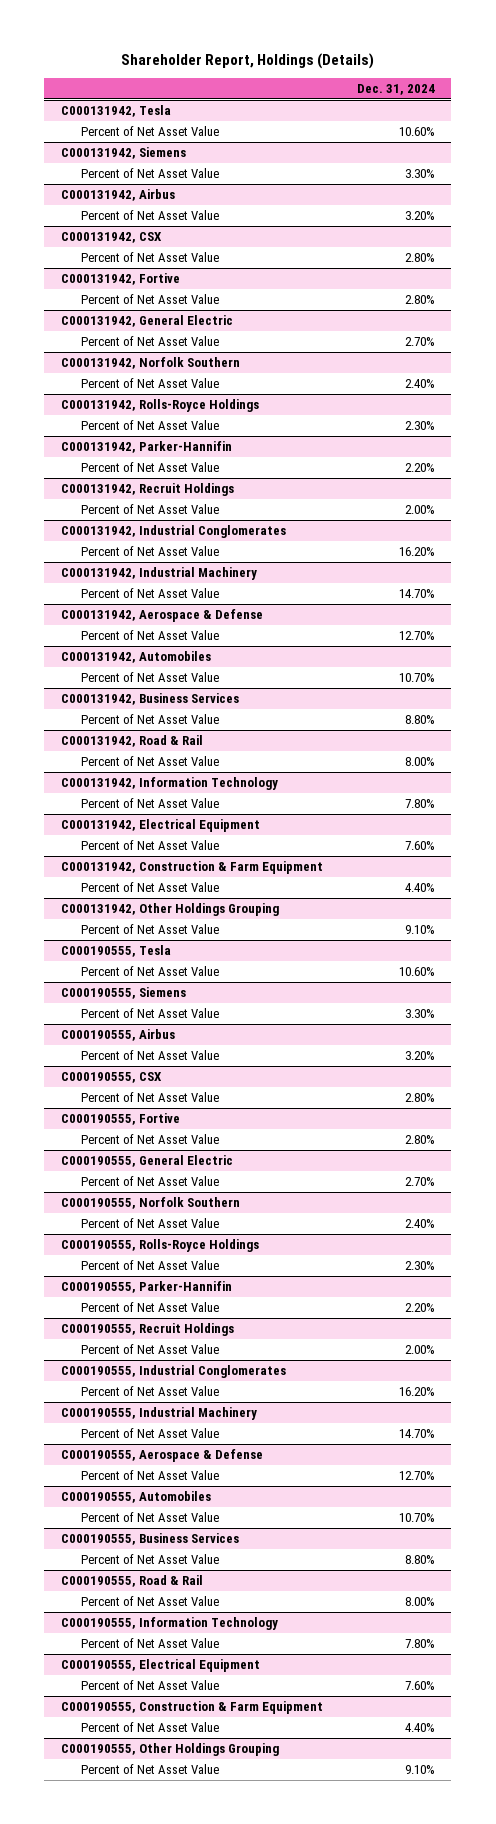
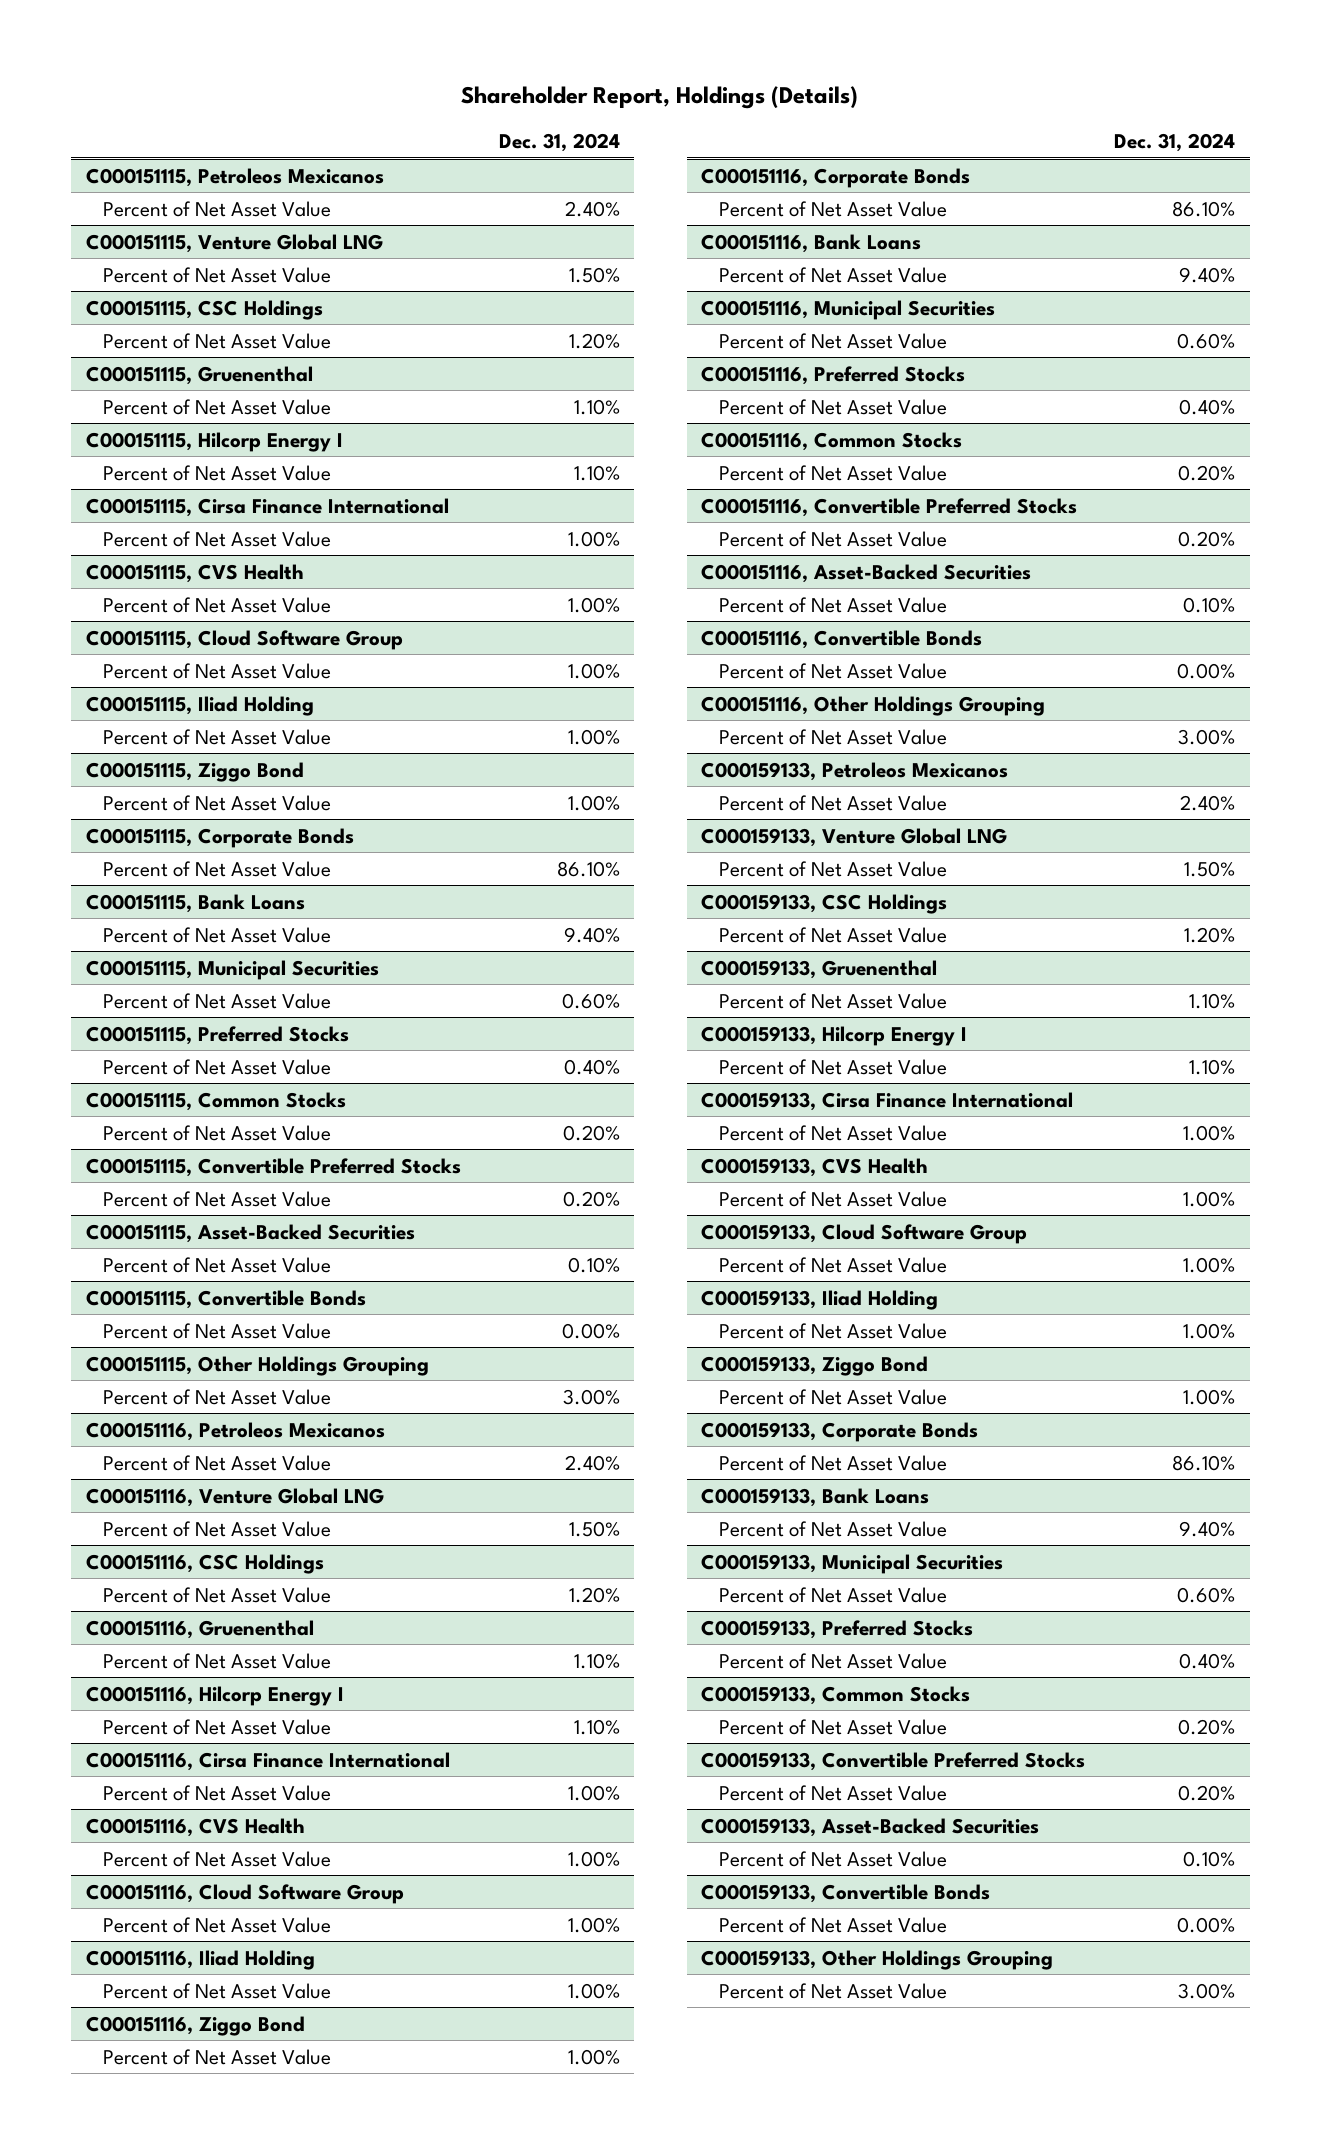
- C000131942, Tesla
- Percent of Net Asset Value | 10.60%
- C000131942, Siemens
- Percent of Net Asset Value | 3.30%
- C000131942, Airbus
- Percent of Net Asset Value | 3.20%
- C000131942, CSX
- Percent of Net Asset Value | 2.80%
- C000131942, Fortive
- Percent of Net Asset Value | 2.80%
- C000131942, General Electric
- Percent of Net Asset Value | 2.70%
- C000131942, Norfolk Southern
+ C000151115, Petroleos Mexicanos
- C000131942, Rolls-Royce Holdings
- Percent of Net Asset Value | 2.30%
- C000131942, Parker-Hannifin
- Percent of Net Asset Value | 2.20%
- C000131942, Recruit Holdings
- Percent of Net Asset Value | 2.00%
- C000131942, Industrial Conglomerates
- Percent of Net Asset Value | 16.20%
- C000131942, Industrial Machinery
- Percent of Net Asset Value | 14.70%
- C000131942, Aerospace & Defense
- Percent of Net Asset Value | 12.70%
- C000131942, Automobiles
- Percent of Net Asset Value | 10.70%
- C000131942, Business Services
- Percent of Net Asset Value | 8.80%
- C000131942, Road & Rail
- Percent of Net Asset Value | 8.00%
- C000131942, Information Technology
- Percent of Net Asset Value | 7.80%
- C000131942, Electrical Equipment
- Percent of Net Asset Value | 7.60%
- C000131942, Construction & Farm Equipment
- Percent of Net Asset Value | 4.40%
- C000131942, Other Holdings Grouping
- Percent of Net Asset Value | 9.10%
- C000190555, Tesla
- Percent of Net Asset Value | 10.60%
- C000190555, Siemens
- Percent of Net Asset Value | 3.30%
- C000190555, Airbus
- Percent of Net Asset Value | 3.20%
- C000190555, CSX
- Percent of Net Asset Value | 2.80%
- C000190555, Fortive
- Percent of Net Asset Value | 2.80%
- C000190555, General Electric
- Percent of Net Asset Value | 2.70%
- C000190555, Norfolk Southern
+ C000151115, Venture Global LNG
+ Percent of Net Asset Value | 1.50%
+ C000151115, CSC Holdings
+ Percent of Net Asset Value | 1.20%
+ C000151115, Gruenenthal
+ Percent of Net Asset Value | 1.10%
+ C000151115, Hilcorp Energy I
+ Percent of Net Asset Value | 1.10%
+ C000151115, Cirsa Finance International
+ Percent of Net Asset Value | 1.00%
+ C000151115, CVS Health
+ Percent of Net Asset Value | 1.00%
+ C000151115, Cloud Software Group
+ Percent of Net Asset Value | 1.00%
+ C000151115, Iliad Holding
+ Percent of Net Asset Value | 1.00%
+ C000151115, Ziggo Bond
+ Percent of Net Asset Value | 1.00%
+ C000151115, Corporate Bonds
+ Percent of Net Asset Value | 86.10%
+ C000151115, Bank Loans
+ Percent of Net Asset Value | 9.40%
+ C000151115, Municipal Securities
+ Percent of Net Asset Value | 0.60%
+ C000151115, Preferred Stocks
+ Percent of Net Asset Value | 0.40%
+ C000151115, Common Stocks
+ Percent of Net Asset Value | 0.20%
+ C000151115, Convertible Preferred Stocks
+ Percent of Net Asset Value | 0.20%
+ C000151115, Asset-Backed Securities
+ Percent of Net Asset Value | 0.10%
+ C000151115, Convertible Bonds
+ Percent of Net Asset Value | 0.00%
+ C000151115, Other Holdings Grouping
+ Percent of Net Asset Value | 3.00%
+ C000151116, Petroleos Mexicanos
- C000190555, Rolls-Royce Holdings
- Percent of Net Asset Value | 2.30%
- C000190555, Parker-Hannifin
- Percent of Net Asset Value | 2.20%
- C000190555, Recruit Holdings
- Percent of Net Asset Value | 2.00%
- C000190555, Industrial Conglomerates
- Percent of Net Asset Value | 16.20%
- C000190555, Industrial Machinery
- Percent of Net Asset Value | 14.70%
- C000190555, Aerospace & Defense
- Percent of Net Asset Value | 12.70%
- C000190555, Automobiles
- Percent of Net Asset Value | 10.70%
- C000190555, Business Services
- Percent of Net Asset Value | 8.80%
- C000190555, Road & Rail
- Percent of Net Asset Value | 8.00%
- C000190555, Information Technology
- Percent of Net Asset Value | 7.80%
- C000190555, Electrical Equipment
- Percent of Net Asset Value | 7.60%
- C000190555, Construction & Farm Equipment
- Percent of Net Asset Value | 4.40%
- C000190555, Other Holdings Grouping
- Percent of Net Asset Value | 9.10%
+ C000151116, Venture Global LNG
+ Percent of Net Asset Value | 1.50%
+ C000151116, CSC Holdings
+ Percent of Net Asset Value | 1.20%
+ C000151116, Gruenenthal
+ Percent of Net Asset Value | 1.10%
+ C000151116, Hilcorp Energy I
+ Percent of Net Asset Value | 1.10%
+ C000151116, Cirsa Finance International
+ Percent of Net Asset Value | 1.00%
+ C000151116, CVS Health
+ Percent of Net Asset Value | 1.00%
+ C000151116, Cloud Software Group
+ Percent of Net Asset Value | 1.00%
+ C000151116, Iliad Holding
+ Percent of Net Asset Value | 1.00%
+ C000151116, Ziggo Bond
+ Percent of Net Asset Value | 1.00%
+ C000151116, Corporate Bonds
+ Percent of Net Asset Value | 86.10%
+ C000151116, Bank Loans
+ Percent of Net Asset Value | 9.40%
+ C000151116, Municipal Securities
+ Percent of Net Asset Value | 0.60%
+ C000151116, Preferred Stocks
+ Percent of Net Asset Value | 0.40%
+ C000151116, Common Stocks
+ Percent of Net Asset Value | 0.20%
+ C000151116, Convertible Preferred Stocks
+ Percent of Net Asset Value | 0.20%
+ C000151116, Asset-Backed Securities
+ Percent of Net Asset Value | 0.10%
+ C000151116, Convertible Bonds
+ Percent of Net Asset Value | 0.00%
+ C000151116, Other Holdings Grouping
+ Percent of Net Asset Value | 3.00%
+ C000159133, Petroleos Mexicanos
+ Percent of Net Asset Value | 2.40%
+ C000159133, Venture Global LNG
+ Percent of Net Asset Value | 1.50%
+ C000159133, CSC Holdings
+ Percent of Net Asset Value | 1.20%
+ C000159133, Gruenenthal
+ Percent of Net Asset Value | 1.10%
+ C000159133, Hilcorp Energy I
+ Percent of Net Asset Value | 1.10%
+ C000159133, Cirsa Finance International
+ Percent of Net Asset Value | 1.00%
+ C000159133, CVS Health
+ Percent of Net Asset Value | 1.00%
+ C000159133, Cloud Software Group
+ Percent of Net Asset Value | 1.00%
+ C000159133, Iliad Holding
+ Percent of Net Asset Value | 1.00%
+ C000159133, Ziggo Bond
+ Percent of Net Asset Value | 1.00%
+ C000159133, Corporate Bonds
+ Percent of Net Asset Value | 86.10%
+ C000159133, Bank Loans
+ Percent of Net Asset Value | 9.40%
+ C000159133, Municipal Securities
+ Percent of Net Asset Value | 0.60%
+ C000159133, Preferred Stocks
+ Percent of Net Asset Value | 0.40%
+ C000159133, Common Stocks
+ Percent of Net Asset Value | 0.20%
+ C000159133, Convertible Preferred Stocks
+ Percent of Net Asset Value | 0.20%
+ C000159133, Asset-Backed Securities
+ Percent of Net Asset Value | 0.10%
+ C000159133, Convertible Bonds
+ Percent of Net Asset Value | 0.00%
+ C000159133, Other Holdings Grouping
+ Percent of Net Asset Value | 3.00%

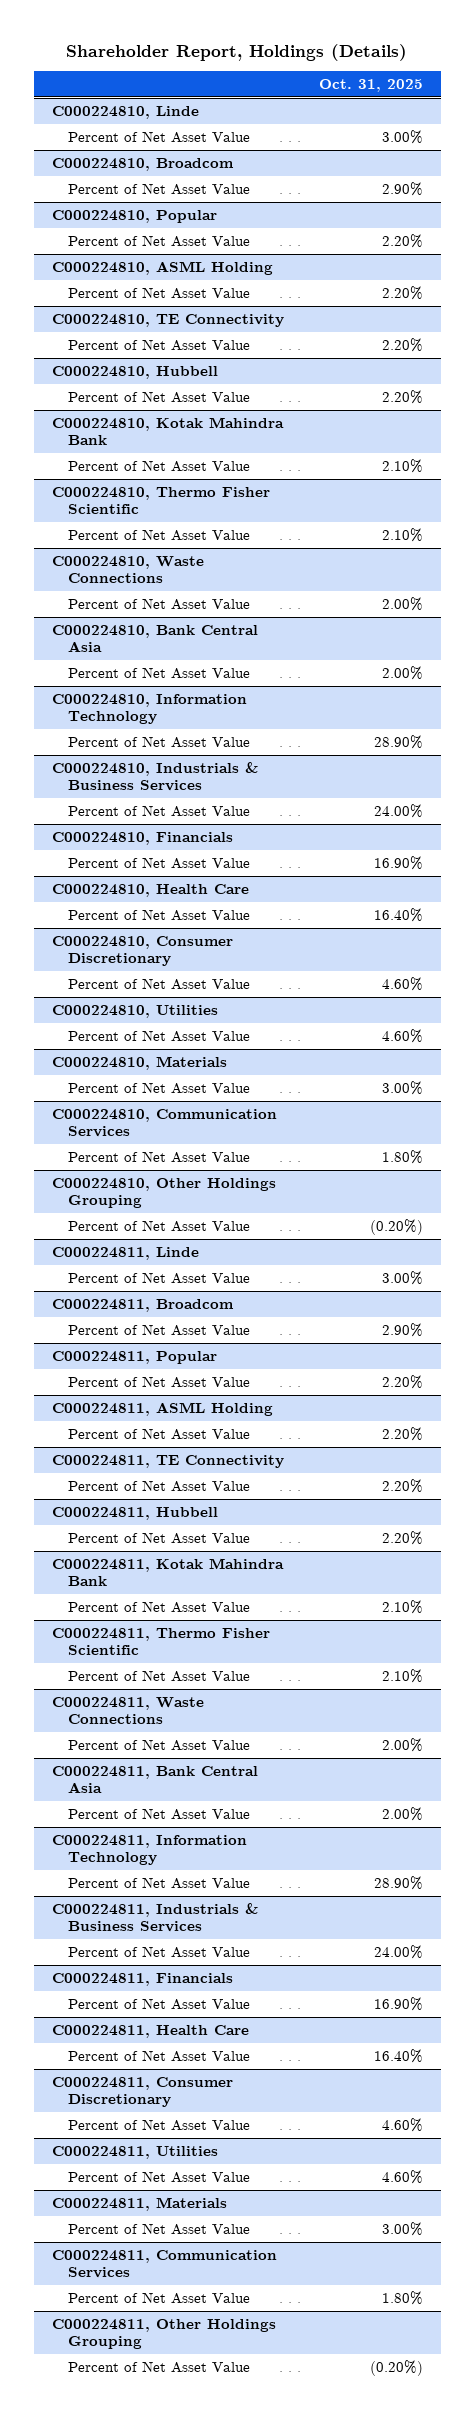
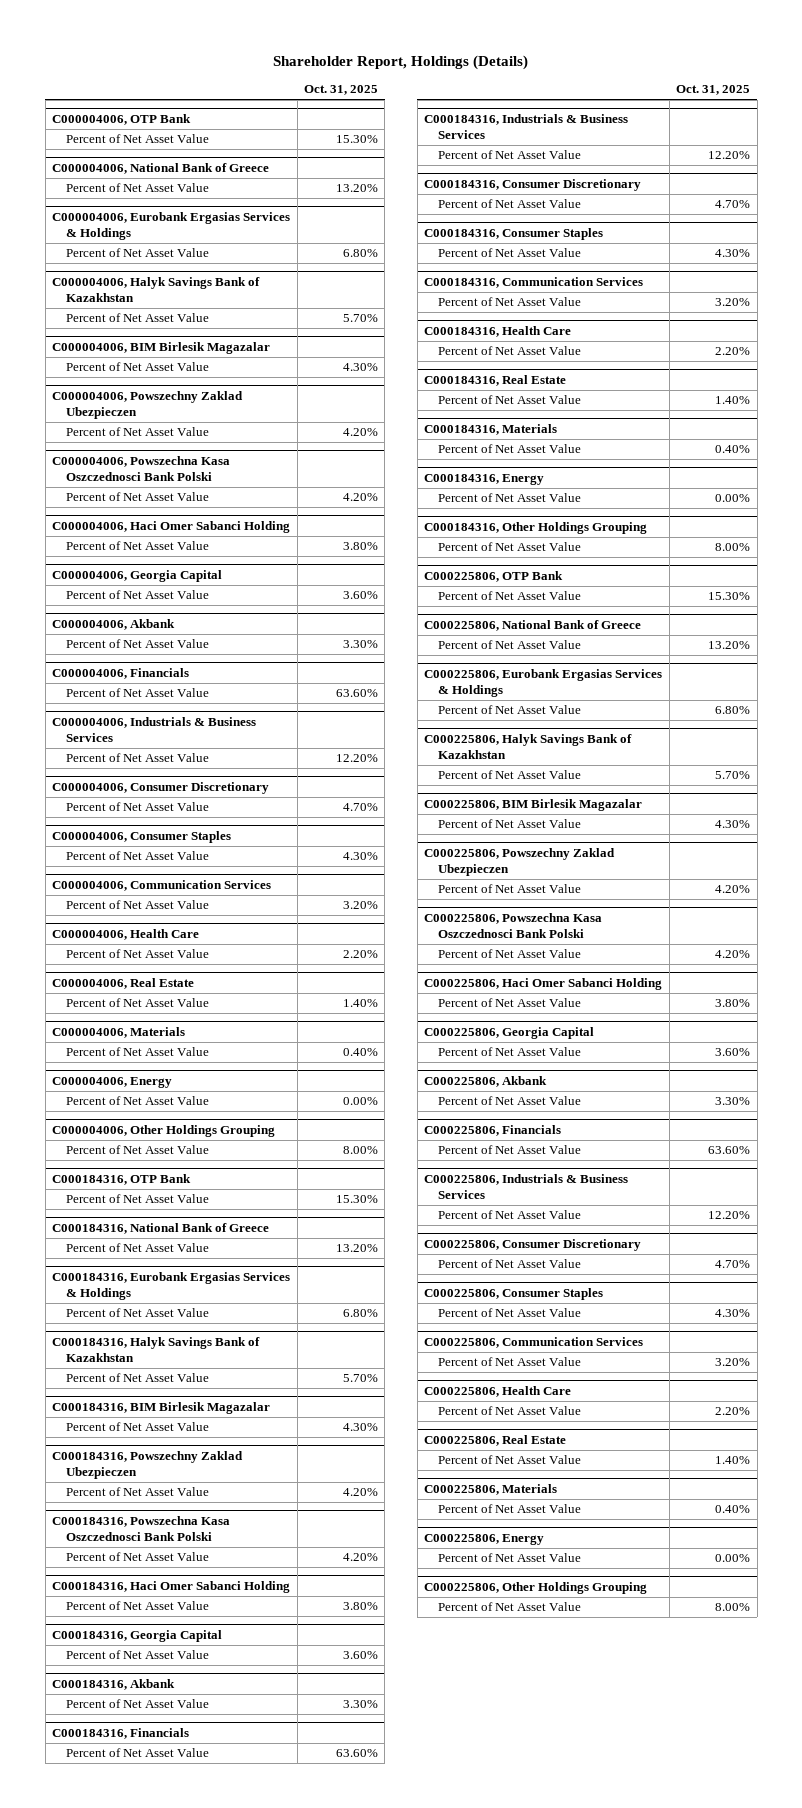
- C000224810, Linde
- Percent of Net Asset Value | 3.00%
- C000224810, Broadcom
- Percent of Net Asset Value | 2.90%
- C000224810, Popular
- Percent of Net Asset Value | 2.20%
- C000224810, ASML Holding
- Percent of Net Asset Value | 2.20%
- C000224810, TE Connectivity
- Percent of Net Asset Value | 2.20%
- C000224810, Hubbell
- Percent of Net Asset Value | 2.20%
- C000224810, Kotak Mahindra Bank
- Percent of Net Asset Value | 2.10%
- C000224810, Thermo Fisher Scientific
- Percent of Net Asset Value | 2.10%
- C000224810, Waste Connections
- Percent of Net Asset Value | 2.00%
- C000224810, Bank Central Asia
- Percent of Net Asset Value | 2.00%
- C000224810, Information Technology
- Percent of Net Asset Value | 28.90%
- C000224810, Industrials & Business Services
- Percent of Net Asset Value | 24.00%
- C000224810, Financials
- Percent of Net Asset Value | 16.90%
- C000224810, Health Care
- Percent of Net Asset Value | 16.40%
- C000224810, Consumer Discretionary
- Percent of Net Asset Value | 4.60%
- C000224810, Utilities
- Percent of Net Asset Value | 4.60%
- C000224810, Materials
- Percent of Net Asset Value | 3.00%
- C000224810, Communication Services
- Percent of Net Asset Value | 1.80%
- C000224810, Other Holdings Grouping
- Percent of Net Asset Value | (0.20%)
- C000224811, Linde
- Percent of Net Asset Value | 3.00%
- C000224811, Broadcom
- Percent of Net Asset Value | 2.90%
- C000224811, Popular
- Percent of Net Asset Value | 2.20%
- C000224811, ASML Holding
+ C000004006, OTP Bank
+ Percent of Net Asset Value | 15.30%
+ C000004006, National Bank of Greece
+ Percent of Net Asset Value | 13.20%
+ C000004006, Eurobank Ergasias Services & Holdings
+ Percent of Net Asset Value | 6.80%
+ C000004006, Halyk Savings Bank of Kazakhstan
+ Percent of Net Asset Value | 5.70%
+ C000004006, BIM Birlesik Magazalar
+ Percent of Net Asset Value | 4.30%
+ C000004006, Powszechny Zaklad Ubezpieczen
+ Percent of Net Asset Value | 4.20%
+ C000004006, Powszechna Kasa Oszczednosci Bank Polski
+ Percent of Net Asset Value | 4.20%
+ C000004006, Haci Omer Sabanci Holding
+ Percent of Net Asset Value | 3.80%
+ C000004006, Georgia Capital
+ Percent of Net Asset Value | 3.60%
+ C000004006, Akbank
+ Percent of Net Asset Value | 3.30%
+ C000004006, Financials
+ Percent of Net Asset Value | 63.60%
+ C000004006, Industrials & Business Services
+ Percent of Net Asset Value | 12.20%
+ C000004006, Consumer Discretionary
+ Percent of Net Asset Value | 4.70%
+ C000004006, Consumer Staples
+ Percent of Net Asset Value | 4.30%
+ C000004006, Communication Services
+ Percent of Net Asset Value | 3.20%
+ C000004006, Health Care
- C000224811, TE Connectivity
+ C000004006, Real Estate
+ Percent of Net Asset Value | 1.40%
+ C000004006, Materials
+ Percent of Net Asset Value | 0.40%
+ C000004006, Energy
+ Percent of Net Asset Value | 0.00%
+ C000004006, Other Holdings Grouping
+ Percent of Net Asset Value | 8.00%
+ C000184316, OTP Bank
+ Percent of Net Asset Value | 15.30%
+ C000184316, National Bank of Greece
+ Percent of Net Asset Value | 13.20%
+ C000184316, Eurobank Ergasias Services & Holdings
+ Percent of Net Asset Value | 6.80%
+ C000184316, Halyk Savings Bank of Kazakhstan
+ Percent of Net Asset Value | 5.70%
+ C000184316, BIM Birlesik Magazalar
+ Percent of Net Asset Value | 4.30%
+ C000184316, Powszechny Zaklad Ubezpieczen
+ Percent of Net Asset Value | 4.20%
+ C000184316, Powszechna Kasa Oszczednosci Bank Polski
+ Percent of Net Asset Value | 4.20%
+ C000184316, Haci Omer Sabanci Holding
+ Percent of Net Asset Value | 3.80%
+ C000184316, Georgia Capital
+ Percent of Net Asset Value | 3.60%
+ C000184316, Akbank
+ Percent of Net Asset Value | 3.30%
+ C000184316, Financials
+ Percent of Net Asset Value | 63.60%
+ C000184316, Industrials & Business Services
+ Percent of Net Asset Value | 12.20%
+ C000184316, Consumer Discretionary
+ Percent of Net Asset Value | 4.70%
+ C000184316, Consumer Staples
+ Percent of Net Asset Value | 4.30%
+ C000184316, Communication Services
+ Percent of Net Asset Value | 3.20%
+ C000184316, Health Care
- C000224811, Hubbell
+ C000184316, Real Estate
+ Percent of Net Asset Value | 1.40%
+ C000184316, Materials
+ Percent of Net Asset Value | 0.40%
+ C000184316, Energy
+ Percent of Net Asset Value | 0.00%
+ C000184316, Other Holdings Grouping
+ Percent of Net Asset Value | 8.00%
+ C000225806, OTP Bank
+ Percent of Net Asset Value | 15.30%
+ C000225806, National Bank of Greece
+ Percent of Net Asset Value | 13.20%
+ C000225806, Eurobank Ergasias Services & Holdings
+ Percent of Net Asset Value | 6.80%
+ C000225806, Halyk Savings Bank of Kazakhstan
+ Percent of Net Asset Value | 5.70%
+ C000225806, BIM Birlesik Magazalar
+ Percent of Net Asset Value | 4.30%
+ C000225806, Powszechny Zaklad Ubezpieczen
+ Percent of Net Asset Value | 4.20%
+ C000225806, Powszechna Kasa Oszczednosci Bank Polski
+ Percent of Net Asset Value | 4.20%
+ C000225806, Haci Omer Sabanci Holding
+ Percent of Net Asset Value | 3.80%
+ C000225806, Georgia Capital
+ Percent of Net Asset Value | 3.60%
+ C000225806, Akbank
+ Percent of Net Asset Value | 3.30%
+ C000225806, Financials
+ Percent of Net Asset Value | 63.60%
+ C000225806, Industrials & Business Services
+ Percent of Net Asset Value | 12.20%
+ C000225806, Consumer Discretionary
+ Percent of Net Asset Value | 4.70%
+ C000225806, Consumer Staples
+ Percent of Net Asset Value | 4.30%
+ C000225806, Communication Services
+ Percent of Net Asset Value | 3.20%
+ C000225806, Health Care
- C000224811, Kotak Mahindra Bank
- Percent of Net Asset Value | 2.10%
- C000224811, Thermo Fisher Scientific
- Percent of Net Asset Value | 2.10%
- C000224811, Waste Connections
- Percent of Net Asset Value | 2.00%
- C000224811, Bank Central Asia
- Percent of Net Asset Value | 2.00%
- C000224811, Information Technology
- Percent of Net Asset Value | 28.90%
- C000224811, Industrials & Business Services
- Percent of Net Asset Value | 24.00%
- C000224811, Financials
- Percent of Net Asset Value | 16.90%
- C000224811, Health Care
- Percent of Net Asset Value | 16.40%
- C000224811, Consumer Discretionary
- Percent of Net Asset Value | 4.60%
- C000224811, Utilities
- Percent of Net Asset Value | 4.60%
- C000224811, Materials
- Percent of Net Asset Value | 3.00%
- C000224811, Communication Services
- Percent of Net Asset Value | 1.80%
- C000224811, Other Holdings Grouping
- Percent of Net Asset Value | (0.20%)
+ C000225806, Real Estate
+ Percent of Net Asset Value | 1.40%
+ C000225806, Materials
+ Percent of Net Asset Value | 0.40%
+ C000225806, Energy
+ Percent of Net Asset Value | 0.00%
+ C000225806, Other Holdings Grouping
+ Percent of Net Asset Value | 8.00%

